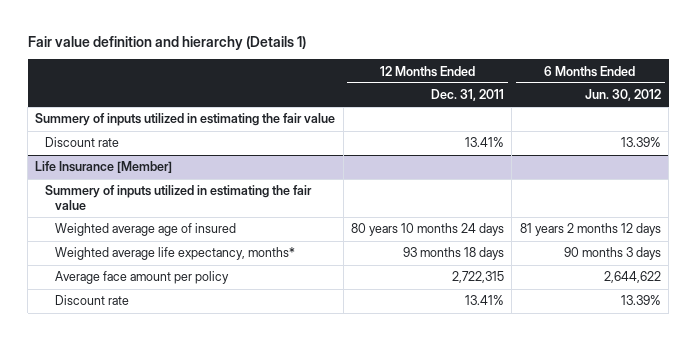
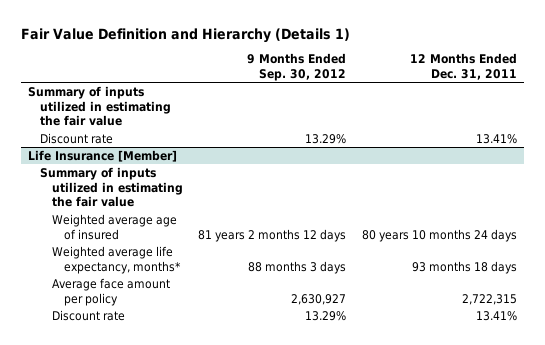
- Fair value definition and hierarchy (Details 1)
+ Fair Value Definition and Hierarchy (Details 1)
- | 12 Months Ended Dec. 31, 2011 | 6 Months Ended Jun. 30, 2012
+ | 9 Months Ended Sep. 30, 2012 | 12 Months Ended Dec. 31, 2011
- Summery of inputs utilized in estimating the fair value
+ Summary of inputs utilized in estimating the fair value
@ Life Insurance [Member]
- Summery of inputs utilized in estimating the fair value
+ Summary of inputs utilized in estimating the fair value

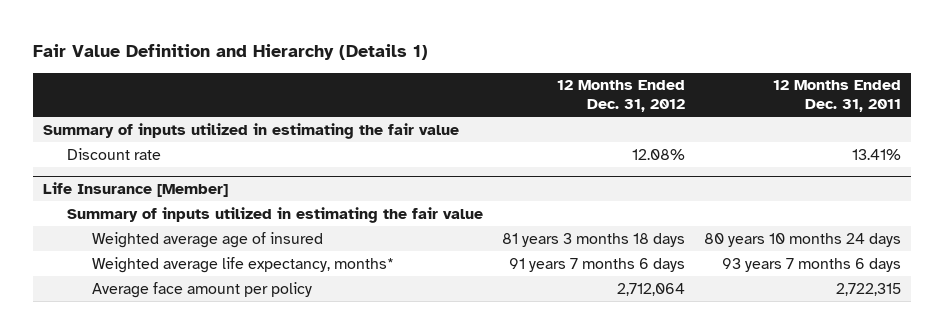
- | 9 Months Ended Sep. 30, 2012 | 12 Months Ended Dec. 31, 2011
+ | 12 Months Ended Dec. 31, 2012 | 12 Months Ended Dec. 31, 2011
@ Life Insurance [Member]
- Weighted average life expectancy, months* | 88 months 3 days | 93 months 18 days
+ Weighted average life expectancy, months* | 91 years 7 months 6 days | 93 years 7 months 6 days
- Discount rate | 13.29% | 13.41%

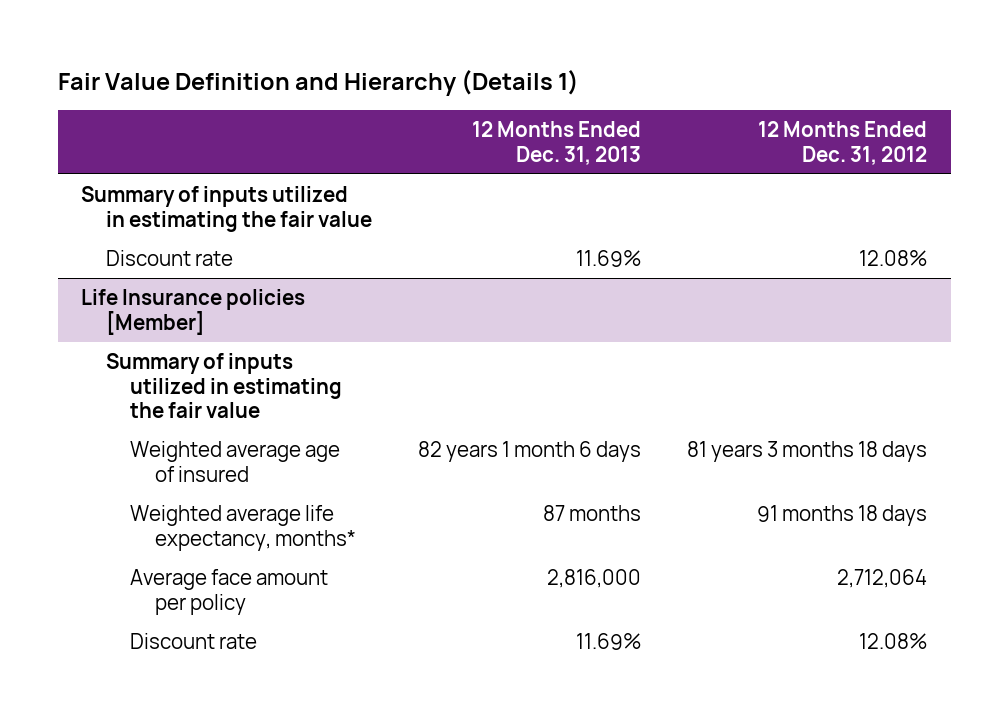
- | 12 Months Ended Dec. 31, 2012 | 12 Months Ended Dec. 31, 2011
+ | 12 Months Ended Dec. 31, 2013 | 12 Months Ended Dec. 31, 2012
- Life Insurance [Member]
+ Life Insurance policies [Member]
- Weighted average life expectancy, months* | 91 years 7 months 6 days | 93 years 7 months 6 days
+ Weighted average life expectancy, months* | 87 months | 91 months 18 days
+ Discount rate | 11.69% | 12.08%

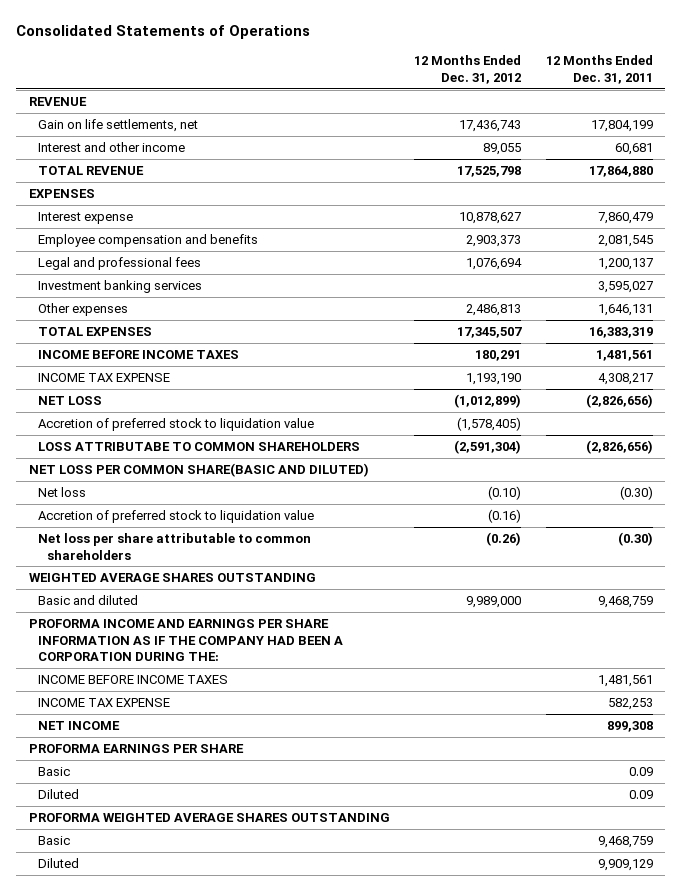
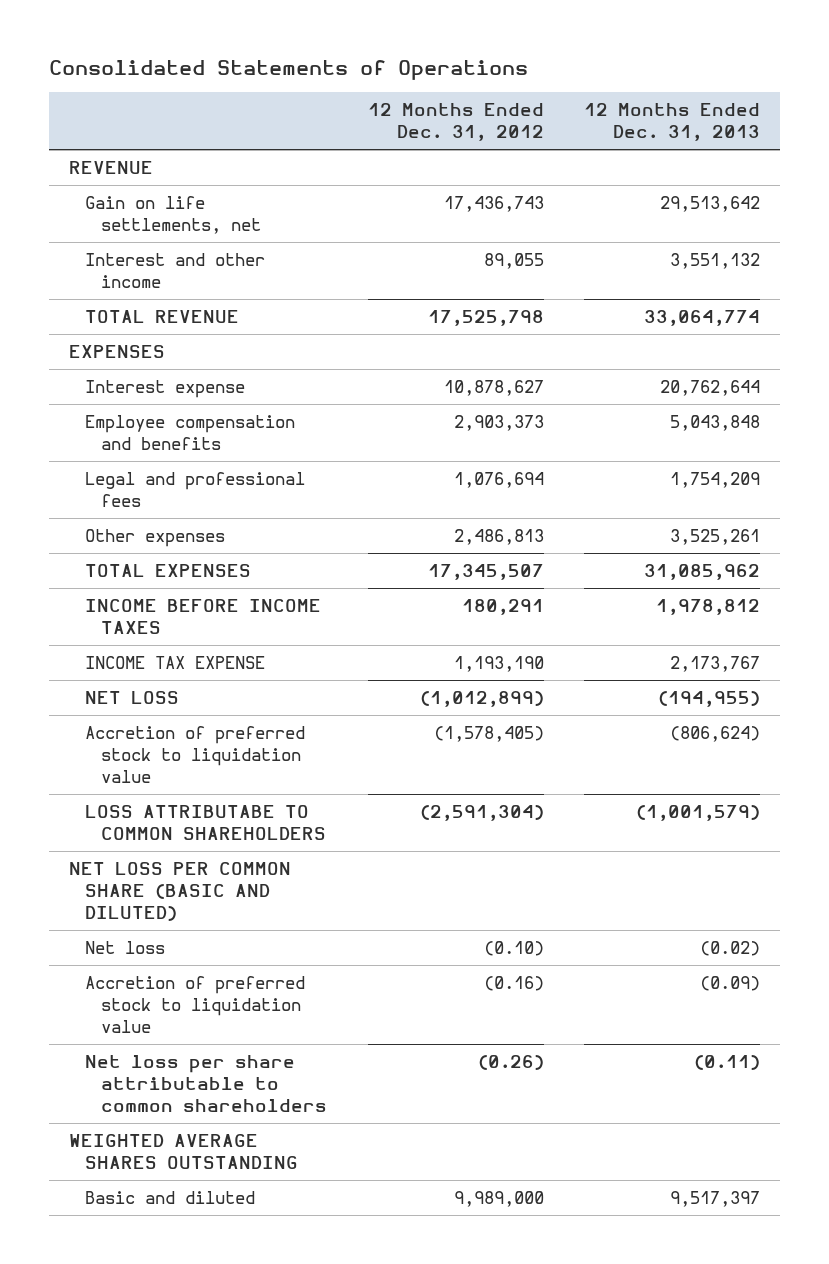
- | 12 Months Ended Dec. 31, 2012 | 12 Months Ended Dec. 31, 2011
+ | 12 Months Ended Dec. 31, 2012 | 12 Months Ended Dec. 31, 2013
- Investment banking services | | 3,595,027
- NET LOSS PER COMMON SHARE(BASIC AND DILUTED)
+ NET LOSS PER COMMON SHARE (BASIC AND DILUTED)
- PROFORMA INCOME AND EARNINGS PER SHARE INFORMATION AS IF THE COMPANY HAD BEEN A CORPORATION DURING THE:
- INCOME BEFORE INCOME TAXES | | 1,481,561
- INCOME TAX EXPENSE | | 582,253
- NET INCOME | | 899,308
- PROFORMA EARNINGS PER SHARE
- Basic | | 0.09
- Diluted | | 0.09
- PROFORMA WEIGHTED AVERAGE SHARES OUTSTANDING
- Basic | | 9,468,759
- Diluted | | 9,909,129

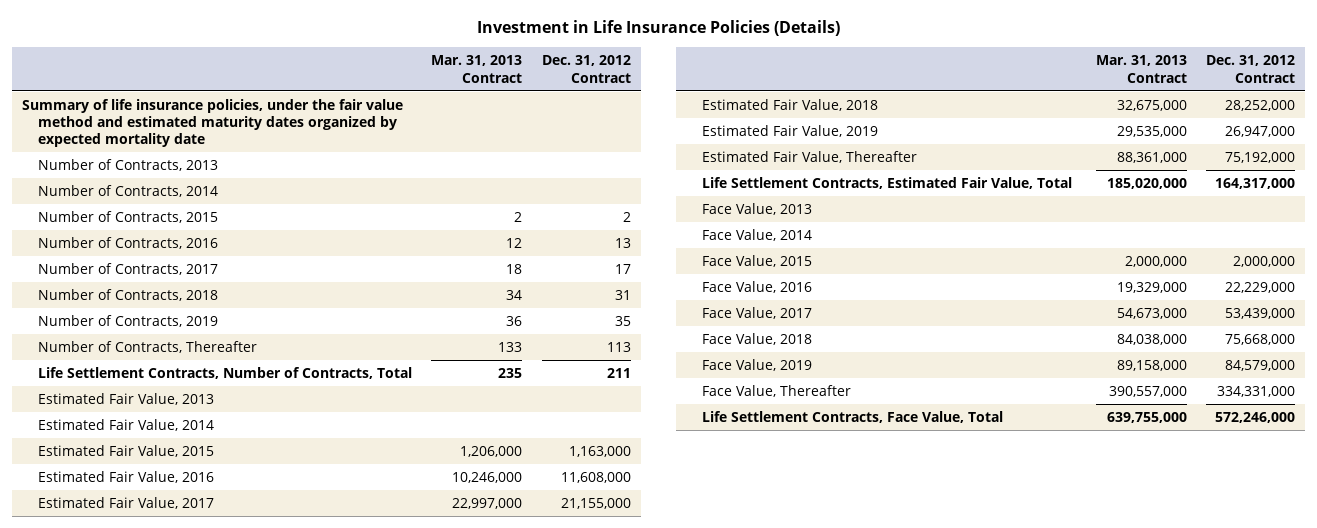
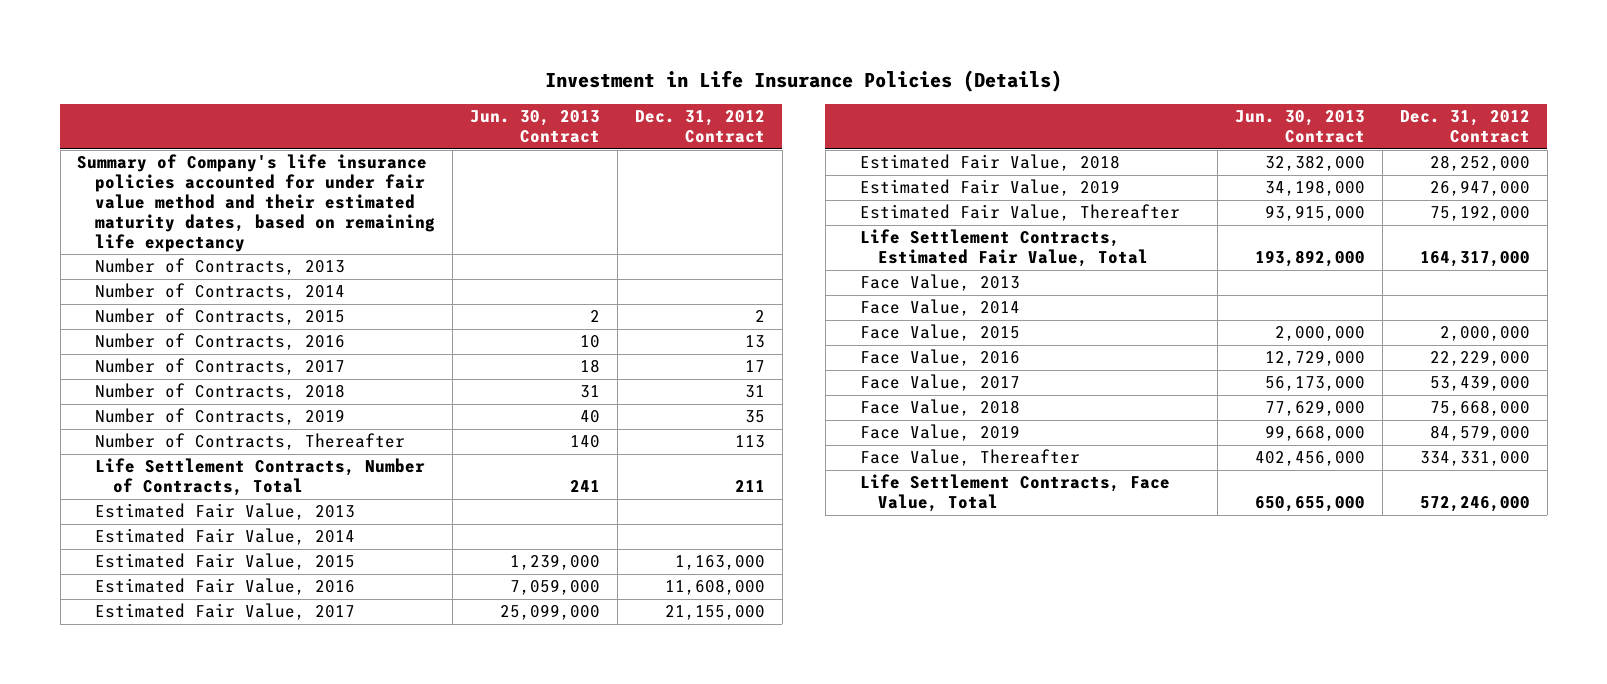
- | Mar. 31, 2013 Contract | Dec. 31, 2012 Contract
+ | Jun. 30, 2013 Contract | Dec. 31, 2012 Contract
- Summary of life insurance policies, under the fair value method and estimated maturity dates organized by expected mortality date
+ Summary of Company's life insurance policies accounted for under fair value method and their estimated maturity dates, based on remaining life expectancy

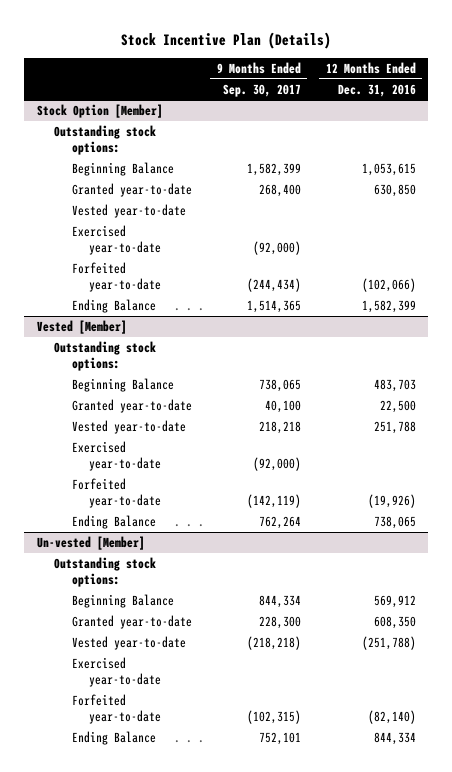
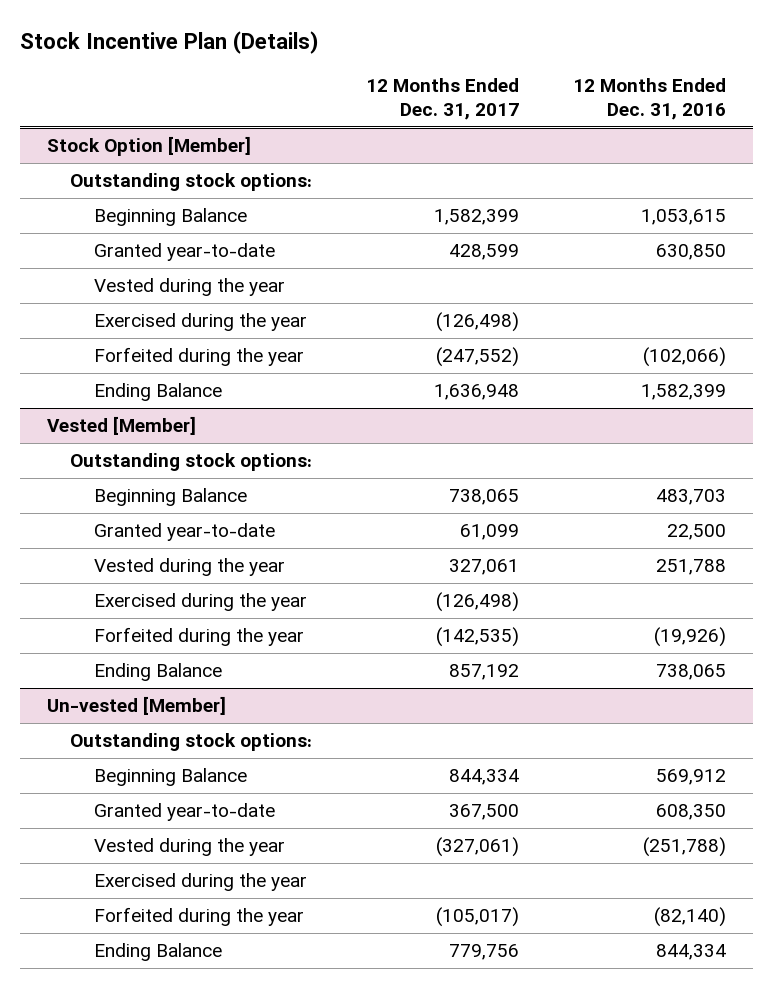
- | 9 Months Ended Sep. 30, 2017 | 12 Months Ended Dec. 31, 2016
+ | 12 Months Ended Dec. 31, 2017 | 12 Months Ended Dec. 31, 2016
@ Stock Option [Member]
- Vested year-to-date
- Exercised year-to-date | (92,000) |
- Forfeited year-to-date | (244,434) | (102,066)
+ Vested during the year
+ Exercised during the year | (126,498) |
+ Forfeited during the year | (247,552) | (102,066)
@ Vested [Member]
- Vested year-to-date | 218,218 | 251,788
- Exercised year-to-date | (92,000) |
- Forfeited year-to-date | (142,119) | (19,926)
+ Vested during the year | 327,061 | 251,788
+ Exercised during the year | (126,498) |
+ Forfeited during the year | (142,535) | (19,926)
@ Un-vested [Member]
- Vested year-to-date | (218,218) | (251,788)
- Exercised year-to-date
- Forfeited year-to-date | (102,315) | (82,140)
+ Vested during the year | (327,061) | (251,788)
+ Exercised during the year
+ Forfeited during the year | (105,017) | (82,140)

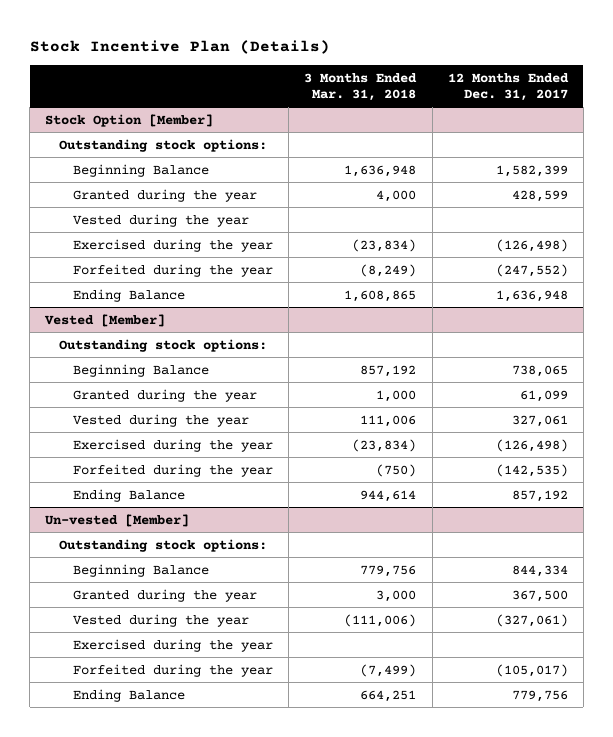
- | 12 Months Ended Dec. 31, 2017 | 12 Months Ended Dec. 31, 2016
+ | 3 Months Ended Mar. 31, 2018 | 12 Months Ended Dec. 31, 2017
@ Stock Option [Member]
- Granted year-to-date | 428,599 | 630,850
+ Granted during the year | 4,000 | 428,599
@ Vested [Member]
- Granted year-to-date | 61,099 | 22,500
+ Granted during the year | 1,000 | 61,099
@ Un-vested [Member]
- Granted year-to-date | 367,500 | 608,350
+ Granted during the year | 3,000 | 367,500

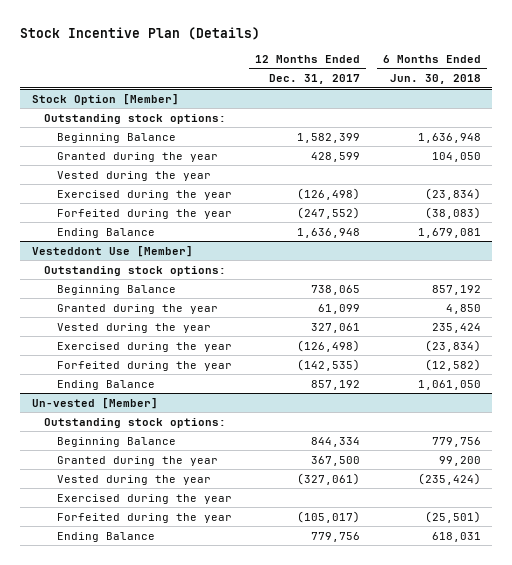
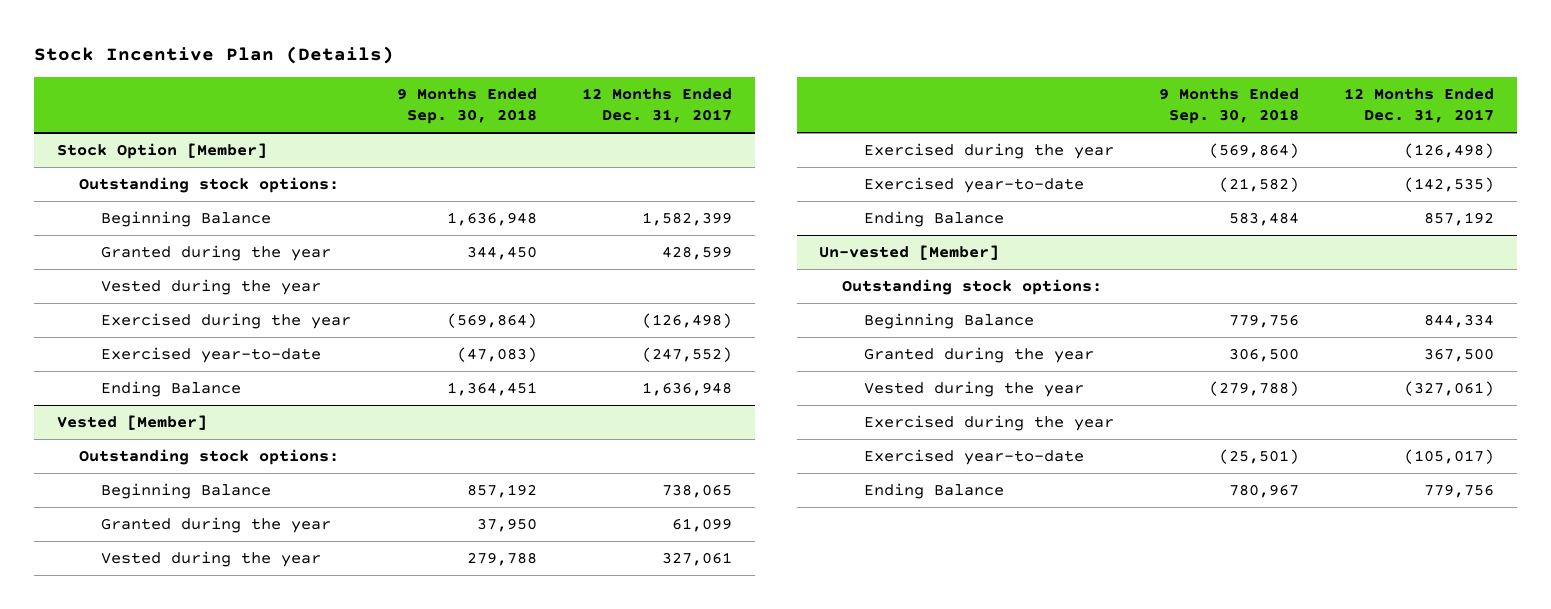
- | 12 Months Ended Dec. 31, 2017 | 6 Months Ended Jun. 30, 2018
+ | 9 Months Ended Sep. 30, 2018 | 12 Months Ended Dec. 31, 2017
@ Stock Option [Member]
- Forfeited during the year | (247,552) | (38,083)
+ Exercised year-to-date | (47,083) | (247,552)
- Vesteddont Use [Member]
+ Vested [Member]
- Forfeited during the year | (142,535) | (12,582)
+ Exercised year-to-date | (21,582) | (142,535)
@ Un-vested [Member]
- Forfeited during the year | (105,017) | (25,501)
+ Exercised year-to-date | (25,501) | (105,017)

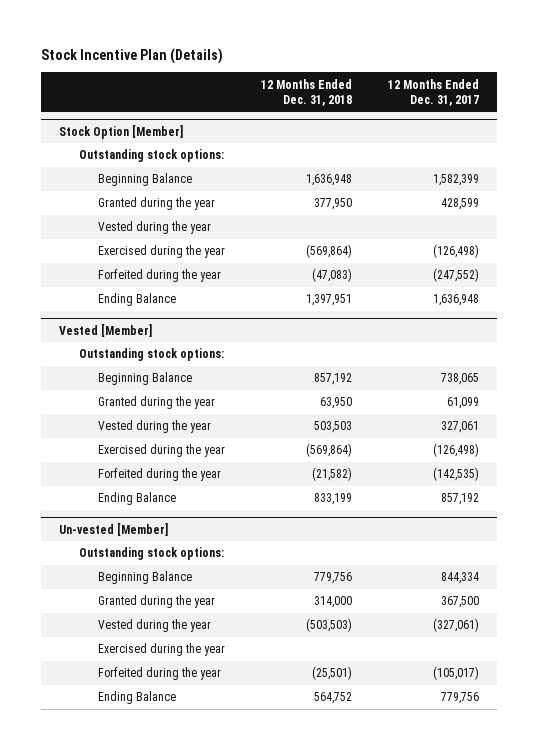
- | 9 Months Ended Sep. 30, 2018 | 12 Months Ended Dec. 31, 2017
+ | 12 Months Ended Dec. 31, 2018 | 12 Months Ended Dec. 31, 2017
@ Stock Option [Member]
- Exercised year-to-date | (47,083) | (247,552)
+ Forfeited during the year | (47,083) | (247,552)
@ Vested [Member]
- Exercised year-to-date | (21,582) | (142,535)
+ Forfeited during the year | (21,582) | (142,535)
@ Un-vested [Member]
- Exercised year-to-date | (25,501) | (105,017)
+ Forfeited during the year | (25,501) | (105,017)

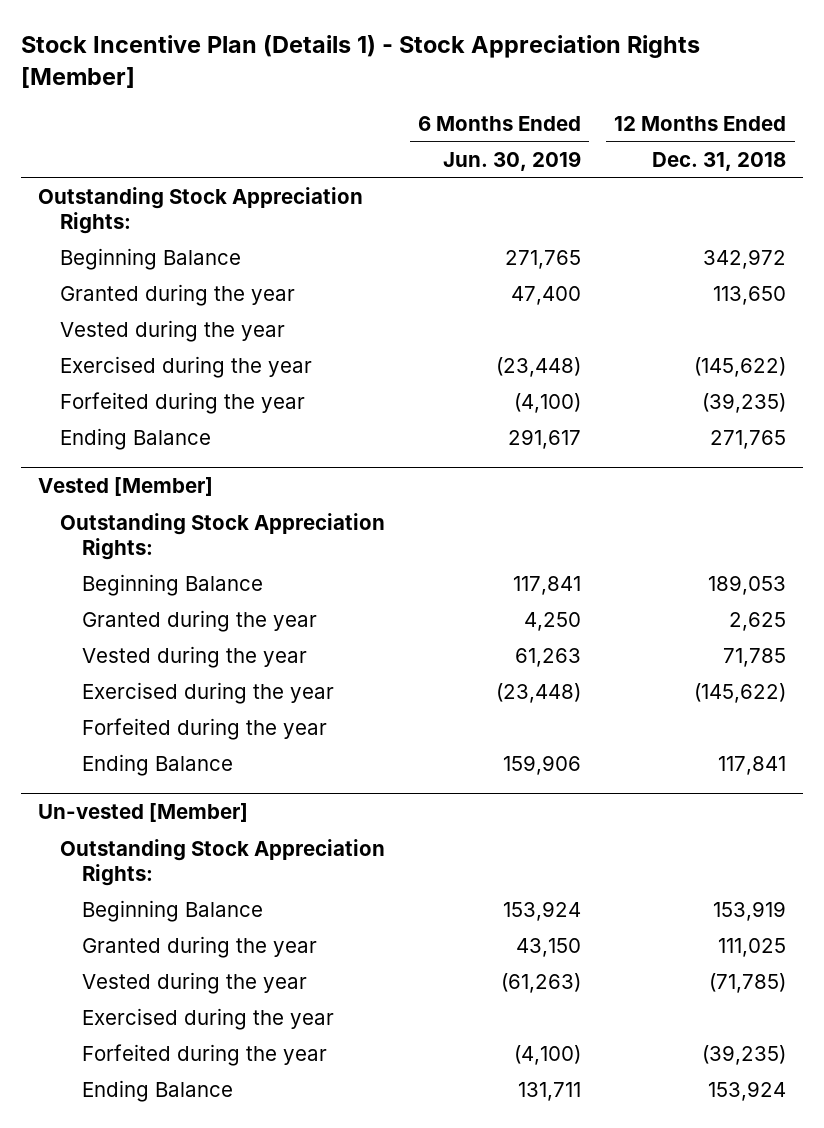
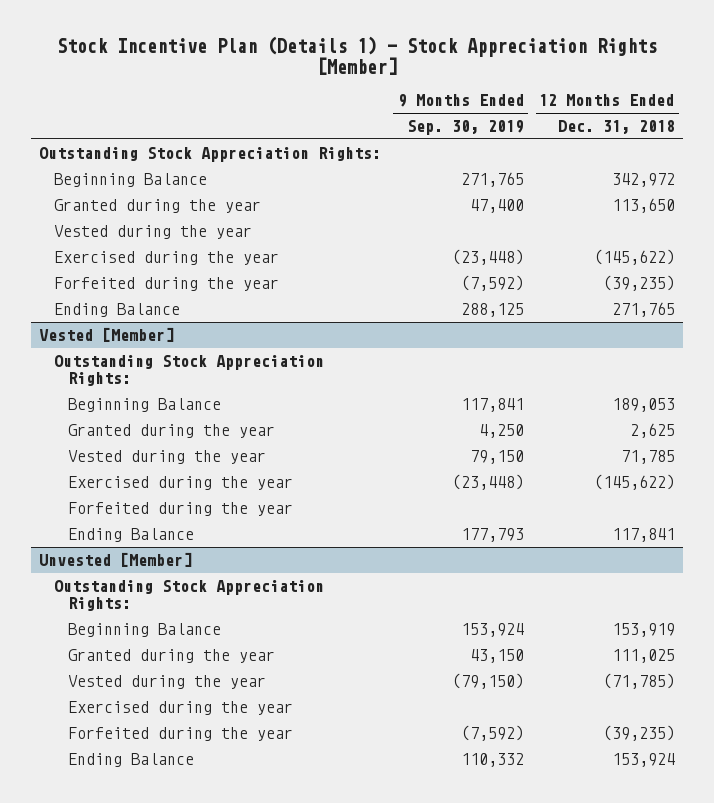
- | 6 Months Ended Jun. 30, 2019 | 12 Months Ended Dec. 31, 2018
+ | 9 Months Ended Sep. 30, 2019 | 12 Months Ended Dec. 31, 2018
- Un-vested [Member]
+ Unvested [Member]

